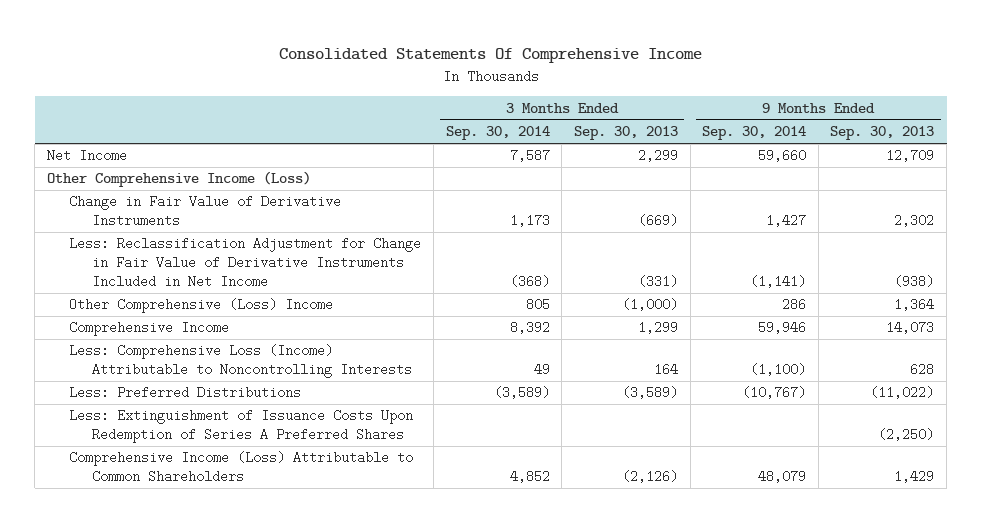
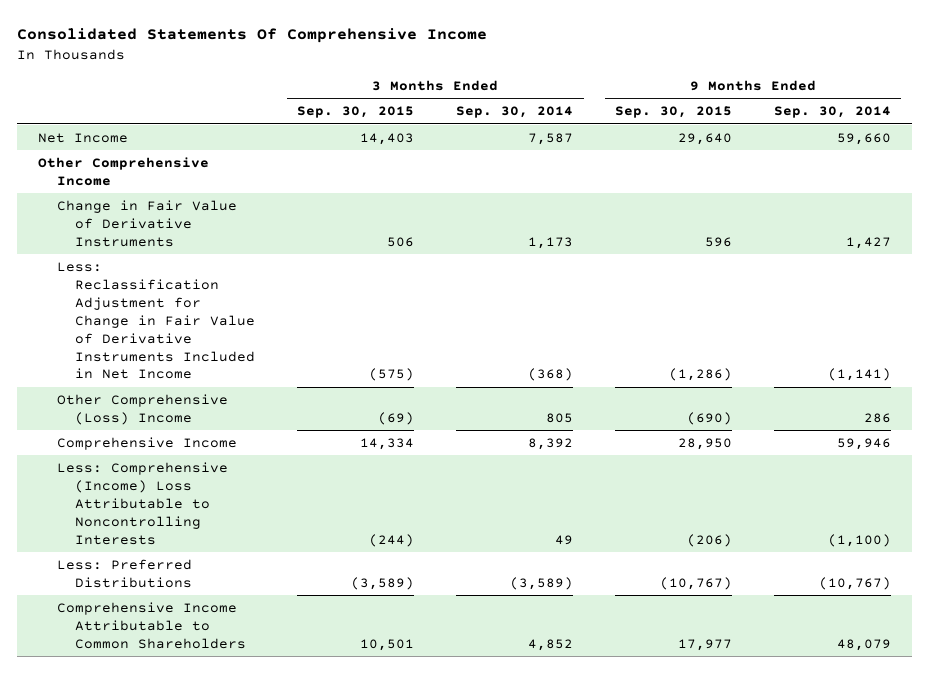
- | 3 Months Ended Sep. 30, 2014 | 3 Months Ended Sep. 30, 2013 | 9 Months Ended Sep. 30, 2014 | 9 Months Ended Sep. 30, 2013
+ | 3 Months Ended Sep. 30, 2015 | 3 Months Ended Sep. 30, 2014 | 9 Months Ended Sep. 30, 2015 | 9 Months Ended Sep. 30, 2014
- Other Comprehensive Income (Loss)
+ Other Comprehensive Income
- Less: Comprehensive Loss (Income) Attributable to Noncontrolling Interests | 49 | 164 | (1,100) | 628
+ Less: Comprehensive (Income) Loss Attributable to Noncontrolling Interests | (244) | 49 | (206) | (1,100)
- Less: Extinguishment of Issuance Costs Upon Redemption of Series A Preferred Shares | | | | (2,250)
- Comprehensive Income (Loss) Attributable to Common Shareholders | 4,852 | (2,126) | 48,079 | 1,429
+ Comprehensive Income Attributable to Common Shareholders | 10,501 | 4,852 | 17,977 | 48,079

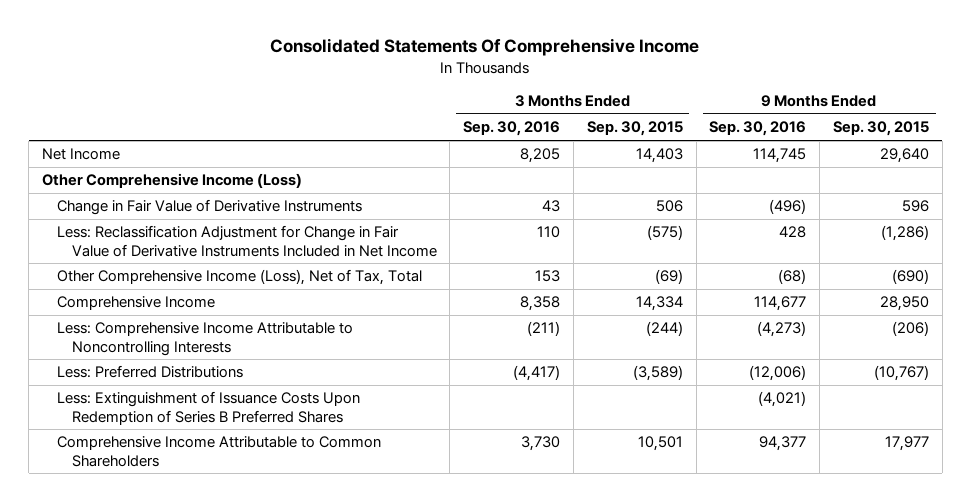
- | 3 Months Ended Sep. 30, 2015 | 3 Months Ended Sep. 30, 2014 | 9 Months Ended Sep. 30, 2015 | 9 Months Ended Sep. 30, 2014
+ | 3 Months Ended Sep. 30, 2016 | 3 Months Ended Sep. 30, 2015 | 9 Months Ended Sep. 30, 2016 | 9 Months Ended Sep. 30, 2015
- Other Comprehensive Income
+ Other Comprehensive Income (Loss)
- Other Comprehensive (Loss) Income | (69) | 805 | (690) | 286
+ Other Comprehensive Income (Loss), Net of Tax, Total | 153 | (69) | (68) | (690)
- Less: Comprehensive (Income) Loss Attributable to Noncontrolling Interests | (244) | 49 | (206) | (1,100)
+ Less: Comprehensive Income Attributable to Noncontrolling Interests | (211) | (244) | (4,273) | (206)
+ Less: Extinguishment of Issuance Costs Upon Redemption of Series B Preferred Shares | | | (4,021) |

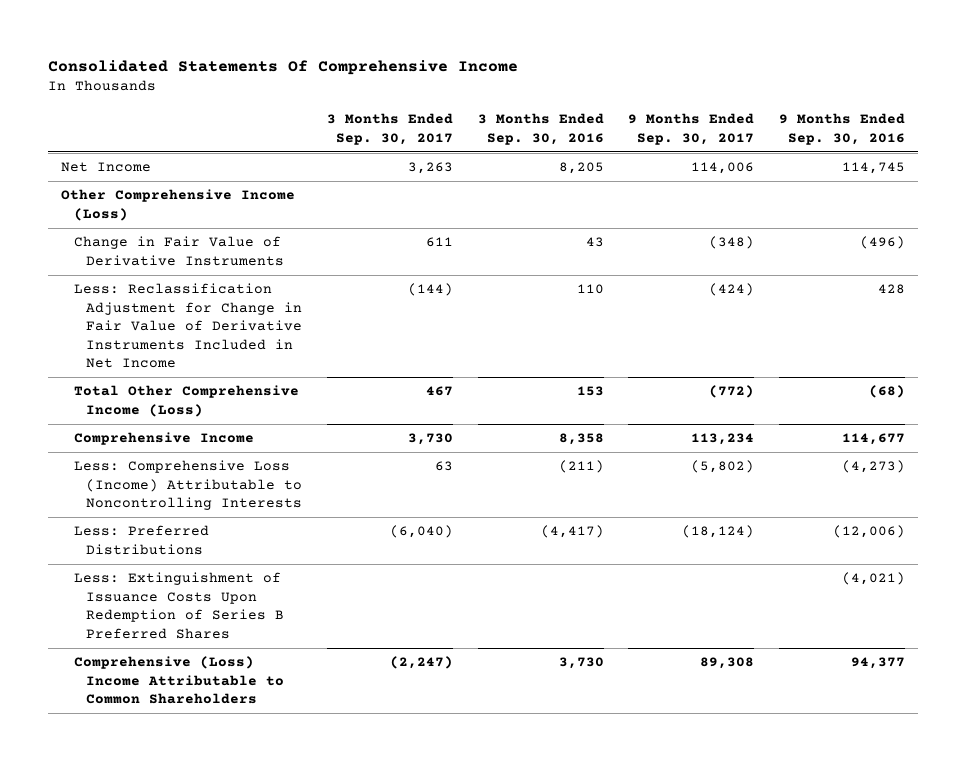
- | 3 Months Ended Sep. 30, 2016 | 3 Months Ended Sep. 30, 2015 | 9 Months Ended Sep. 30, 2016 | 9 Months Ended Sep. 30, 2015
+ | 3 Months Ended Sep. 30, 2017 | 3 Months Ended Sep. 30, 2016 | 9 Months Ended Sep. 30, 2017 | 9 Months Ended Sep. 30, 2016
- Other Comprehensive Income (Loss), Net of Tax, Total | 153 | (69) | (68) | (690)
+ Total Other Comprehensive Income (Loss) | 467 | 153 | (772) | (68)
- Less: Comprehensive Income Attributable to Noncontrolling Interests | (211) | (244) | (4,273) | (206)
+ Less: Comprehensive Loss (Income) Attributable to Noncontrolling Interests | 63 | (211) | (5,802) | (4,273)
- Comprehensive Income Attributable to Common Shareholders | 3,730 | 10,501 | 94,377 | 17,977
+ Comprehensive (Loss) Income Attributable to Common Shareholders | (2,247) | 3,730 | 89,308 | 94,377

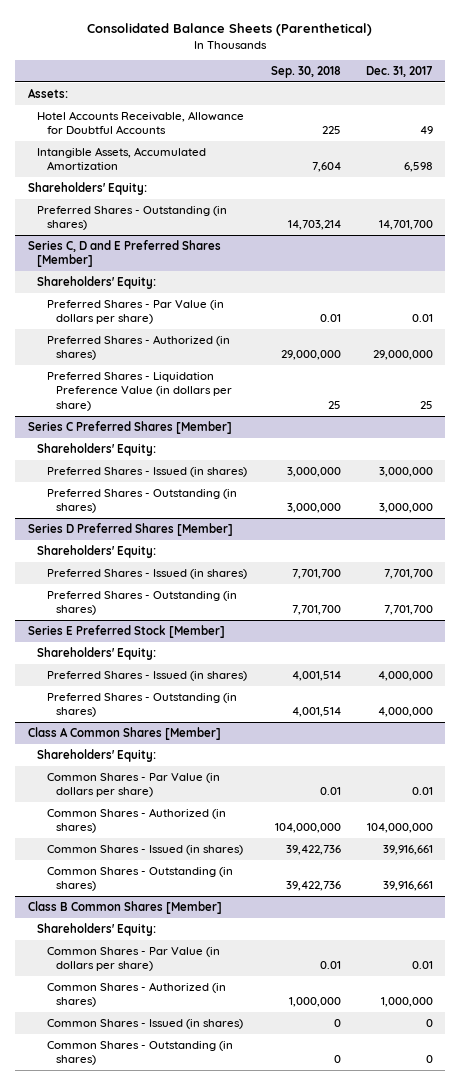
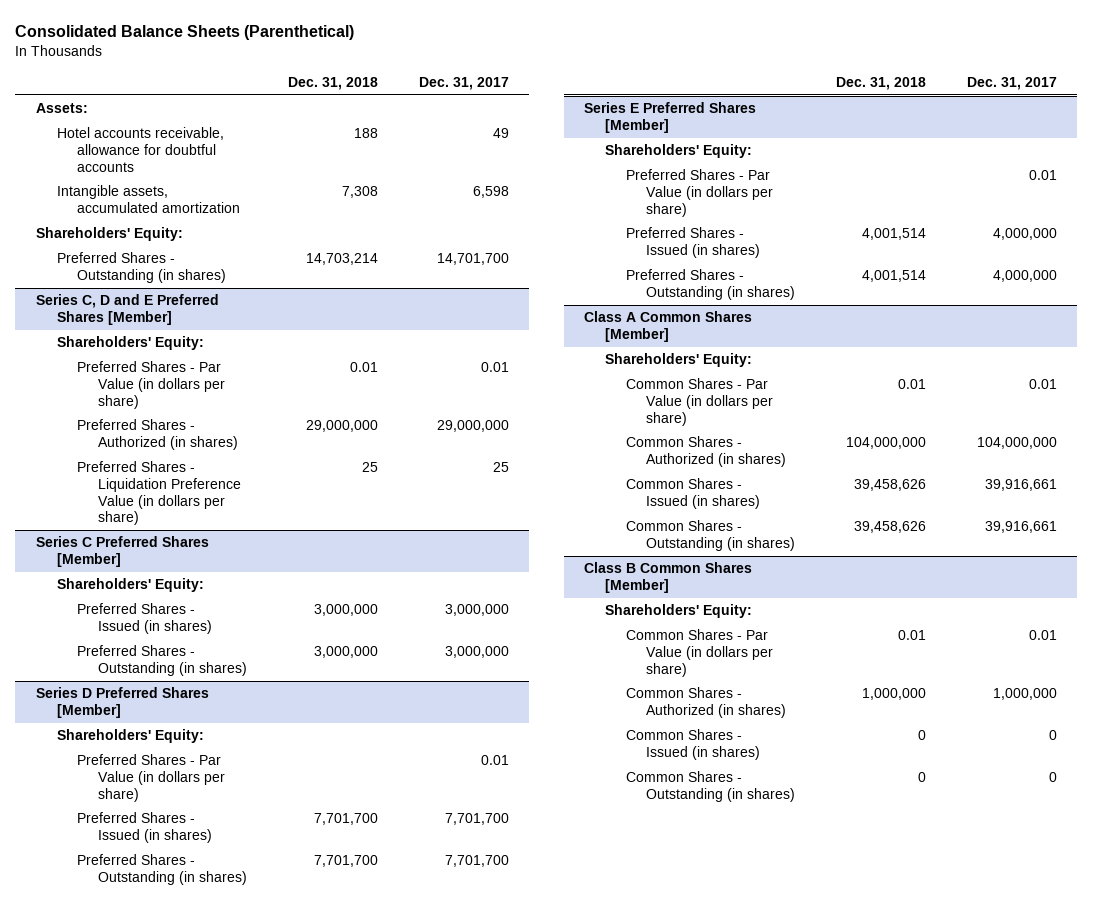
- | Sep. 30, 2018 | Dec. 31, 2017
+ | Dec. 31, 2018 | Dec. 31, 2017
- Hotel Accounts Receivable, Allowance for Doubtful Accounts | 225 | 49
- Intangible Assets, Accumulated Amortization | 7,604 | 6,598
+ Hotel accounts receivable, allowance for doubtful accounts | 188 | 49
+ Intangible assets, accumulated amortization | 7,308 | 6,598
@ Series D Preferred Shares [Member]
+ Preferred Shares - Par Value (in dollars per share) | | 0.01
- Series E Preferred Stock [Member]
+ Series E Preferred Shares [Member]
+ Preferred Shares - Par Value (in dollars per share) | | 0.01

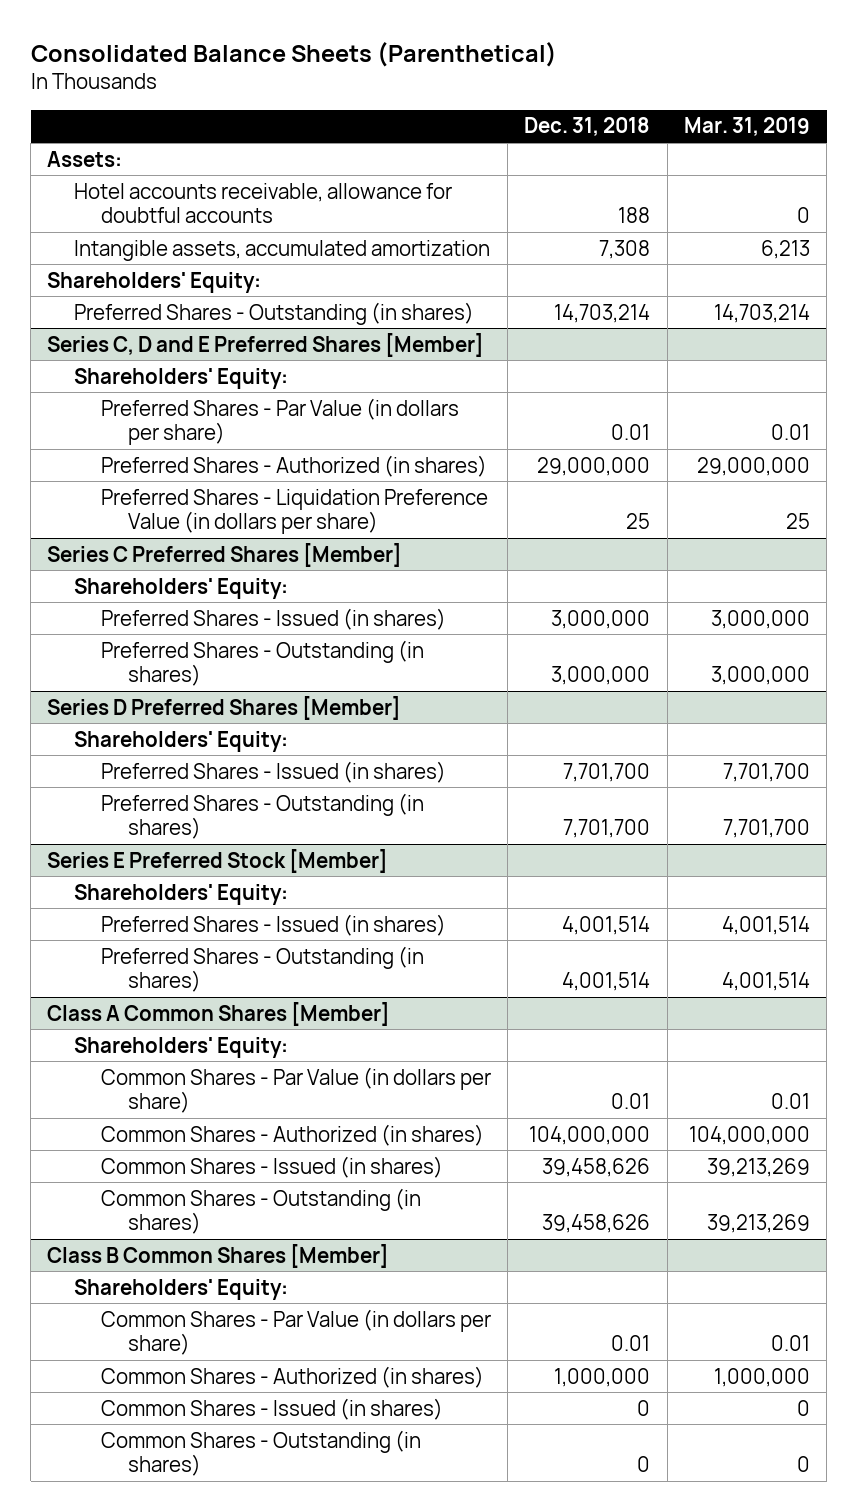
- | Dec. 31, 2018 | Dec. 31, 2017
+ | Dec. 31, 2018 | Mar. 31, 2019
@ Series D Preferred Shares [Member]
- Preferred Shares - Par Value (in dollars per share) | | 0.01
- Series E Preferred Shares [Member]
+ Series E Preferred Stock [Member]
- Preferred Shares - Par Value (in dollars per share) | | 0.01

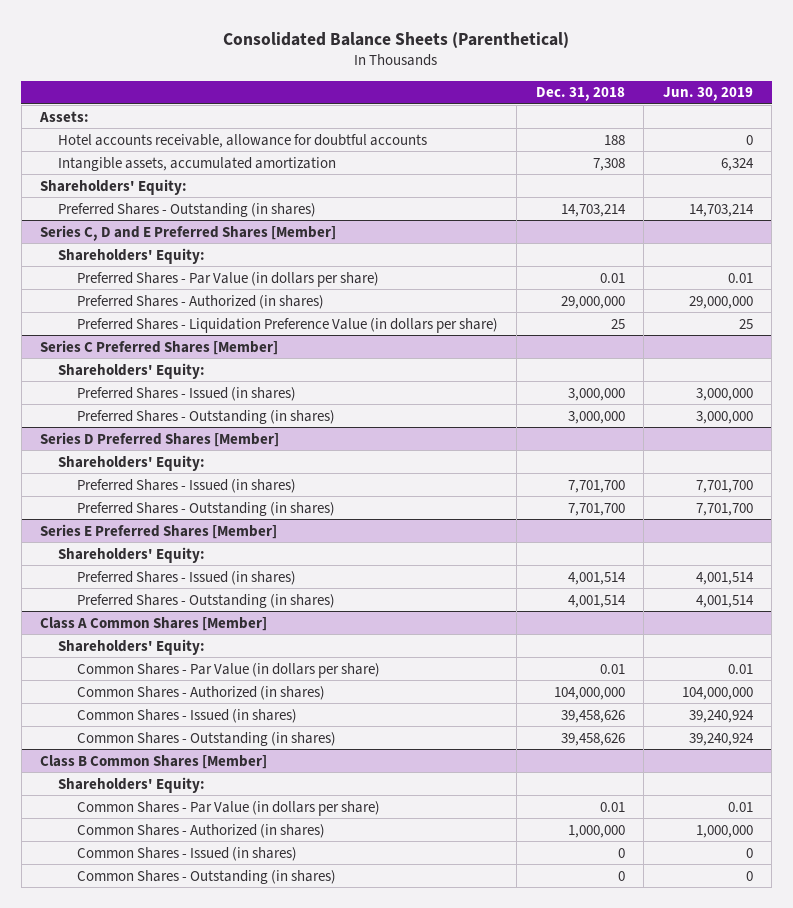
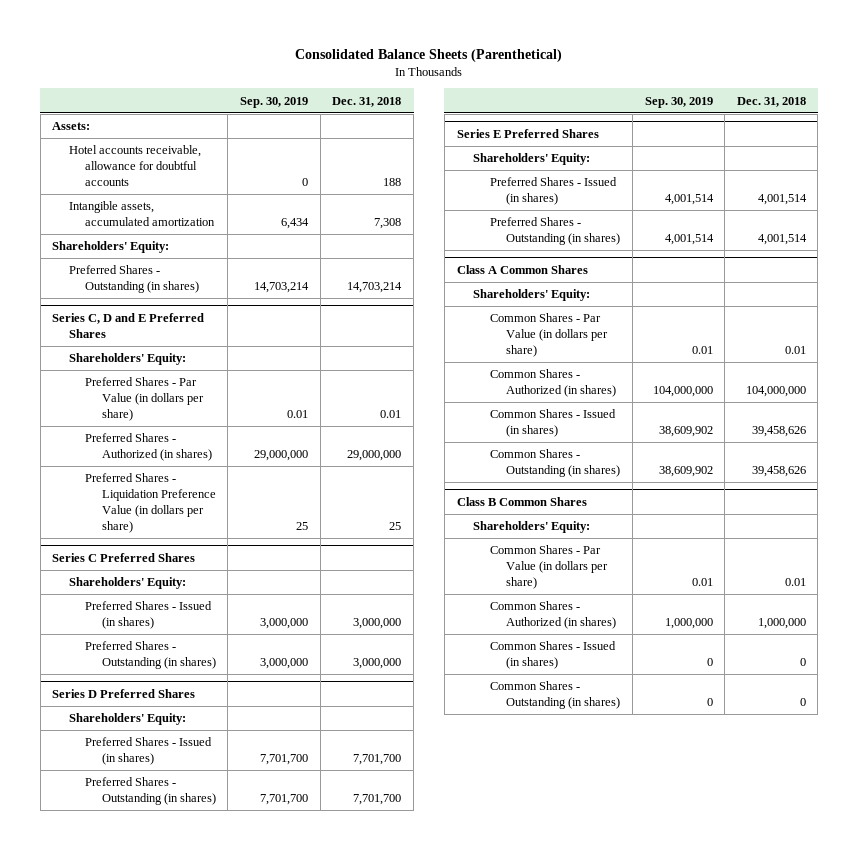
- | Dec. 31, 2018 | Jun. 30, 2019
+ | Sep. 30, 2019 | Dec. 31, 2018
- Series C, D and E Preferred Shares [Member]
+ Series C, D and E Preferred Shares
- Series C Preferred Shares [Member]
+ Series C Preferred Shares
- Series D Preferred Shares [Member]
+ Series D Preferred Shares
- Series E Preferred Shares [Member]
+ Series E Preferred Shares
- Class A Common Shares [Member]
+ Class A Common Shares
- Class B Common Shares [Member]
+ Class B Common Shares

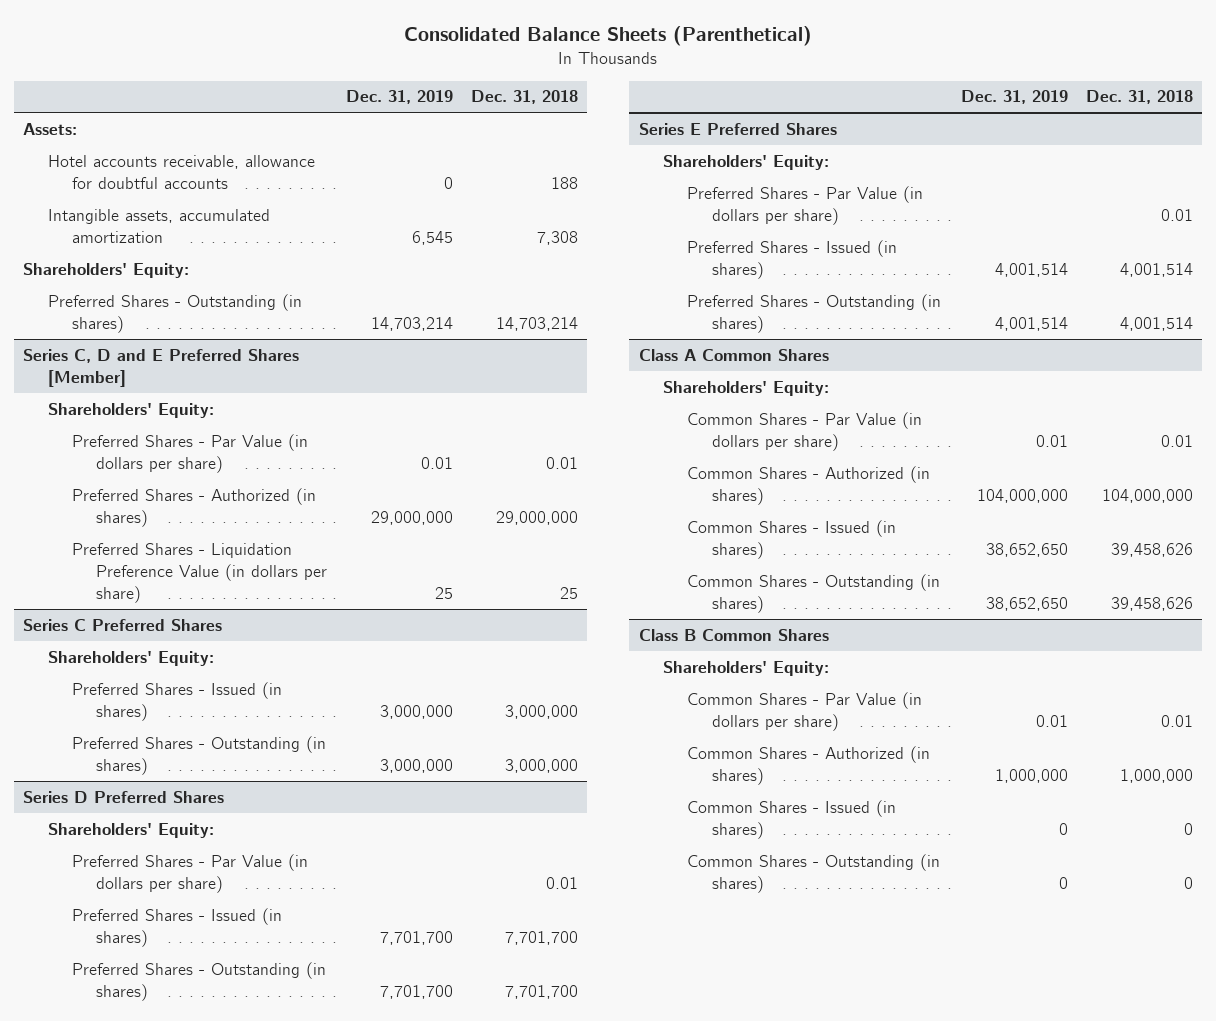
- | Sep. 30, 2019 | Dec. 31, 2018
+ | Dec. 31, 2019 | Dec. 31, 2018
- Series C, D and E Preferred Shares
+ Series C, D and E Preferred Shares [Member]
@ Series D Preferred Shares
+ Preferred Shares - Par Value (in dollars per share) | | 0.01
@ Series E Preferred Shares
+ Preferred Shares - Par Value (in dollars per share) | | 0.01

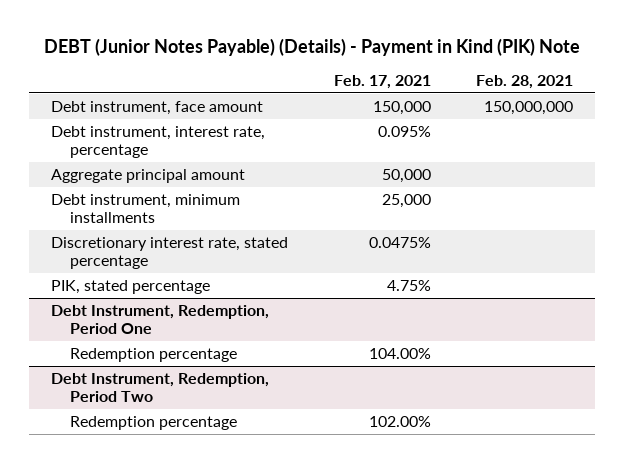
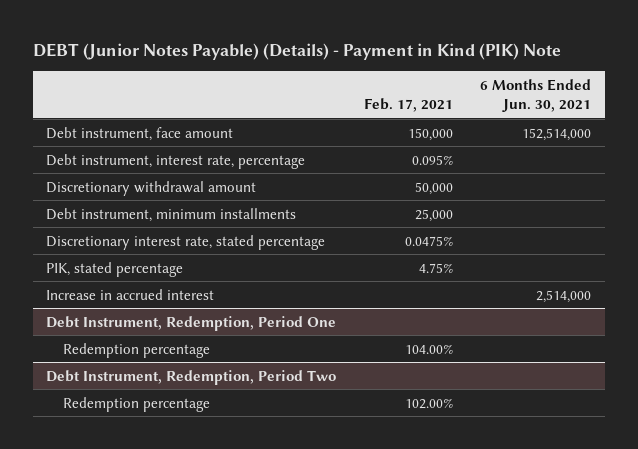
- | Feb. 17, 2021 | Feb. 28, 2021
+ | Feb. 17, 2021 | 6 Months Ended Jun. 30, 2021
- Aggregate principal amount | 50,000 |
+ Discretionary withdrawal amount | 50,000 |
+ Increase in accrued interest | | 2,514,000

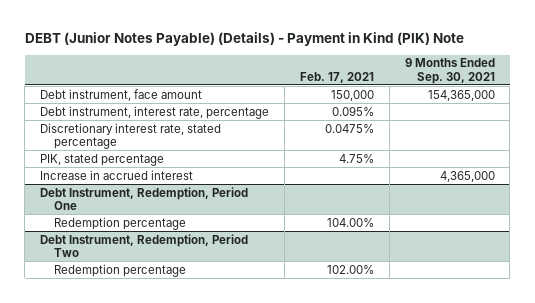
- | Feb. 17, 2021 | 6 Months Ended Jun. 30, 2021
+ | Feb. 17, 2021 | 9 Months Ended Sep. 30, 2021
- Discretionary withdrawal amount | 50,000 |
- Debt instrument, minimum installments | 25,000 |

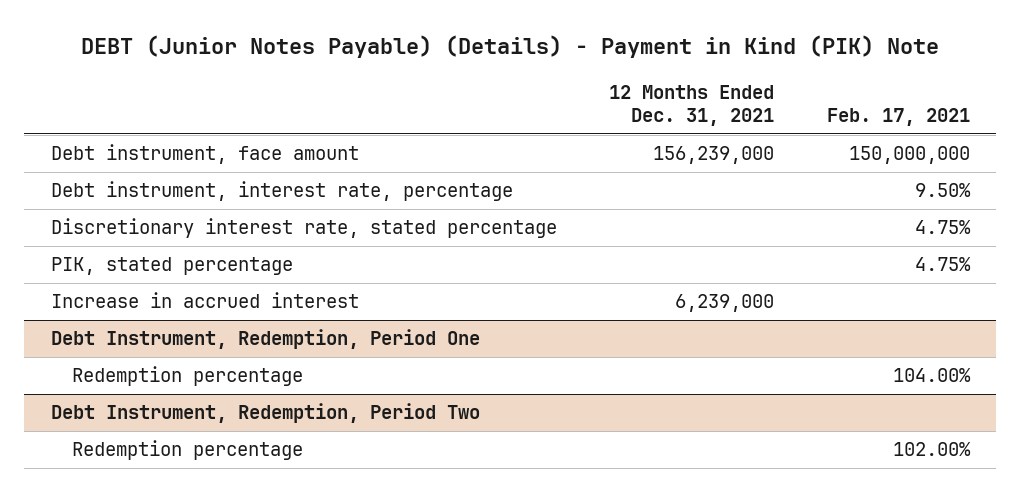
- | Feb. 17, 2021 | 9 Months Ended Sep. 30, 2021
+ | 12 Months Ended Dec. 31, 2021 | Feb. 17, 2021
- Debt instrument, face amount | 150,000 | 154,365,000
- Debt instrument, interest rate, percentage | 0.095% |
- Discretionary interest rate, stated percentage | 0.0475% |
+ Debt instrument, face amount | 156,239,000 | 150,000,000
+ Debt instrument, interest rate, percentage | | 9.50%
+ Discretionary interest rate, stated percentage | | 4.75%

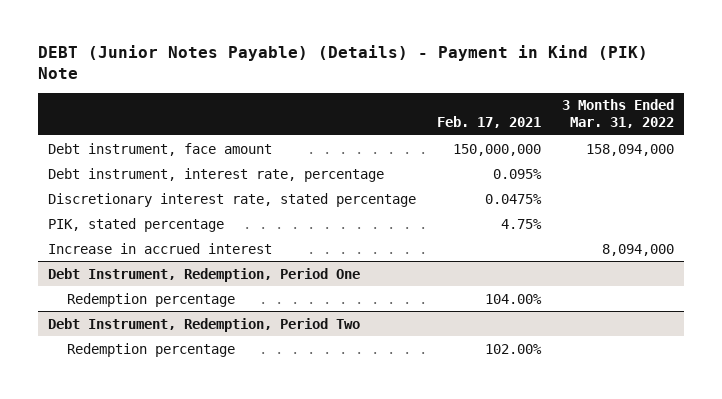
- | 12 Months Ended Dec. 31, 2021 | Feb. 17, 2021
+ | Feb. 17, 2021 | 3 Months Ended Mar. 31, 2022
- Debt instrument, interest rate, percentage | | 9.50%
- Discretionary interest rate, stated percentage | | 4.75%
+ Debt instrument, interest rate, percentage | 0.095% |
+ Discretionary interest rate, stated percentage | 0.0475% |

